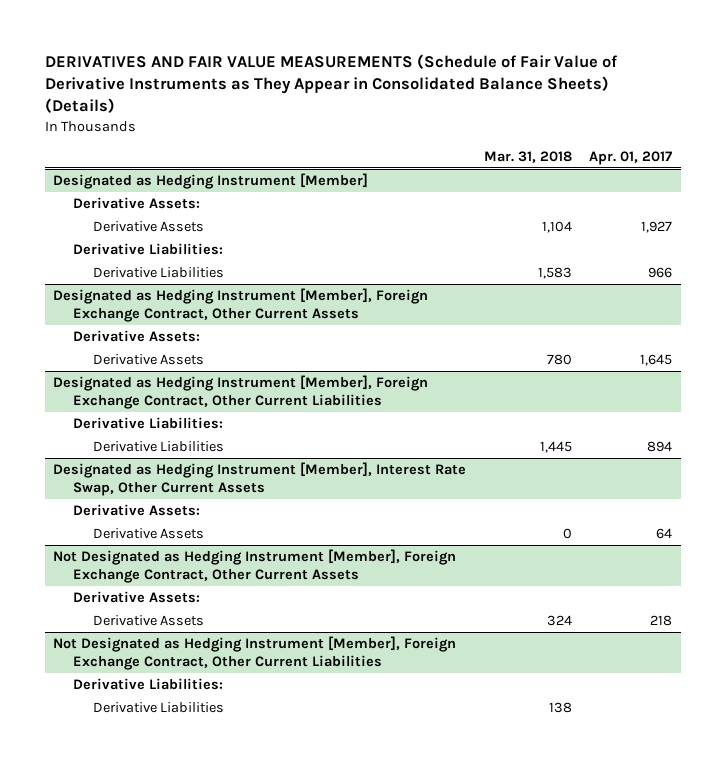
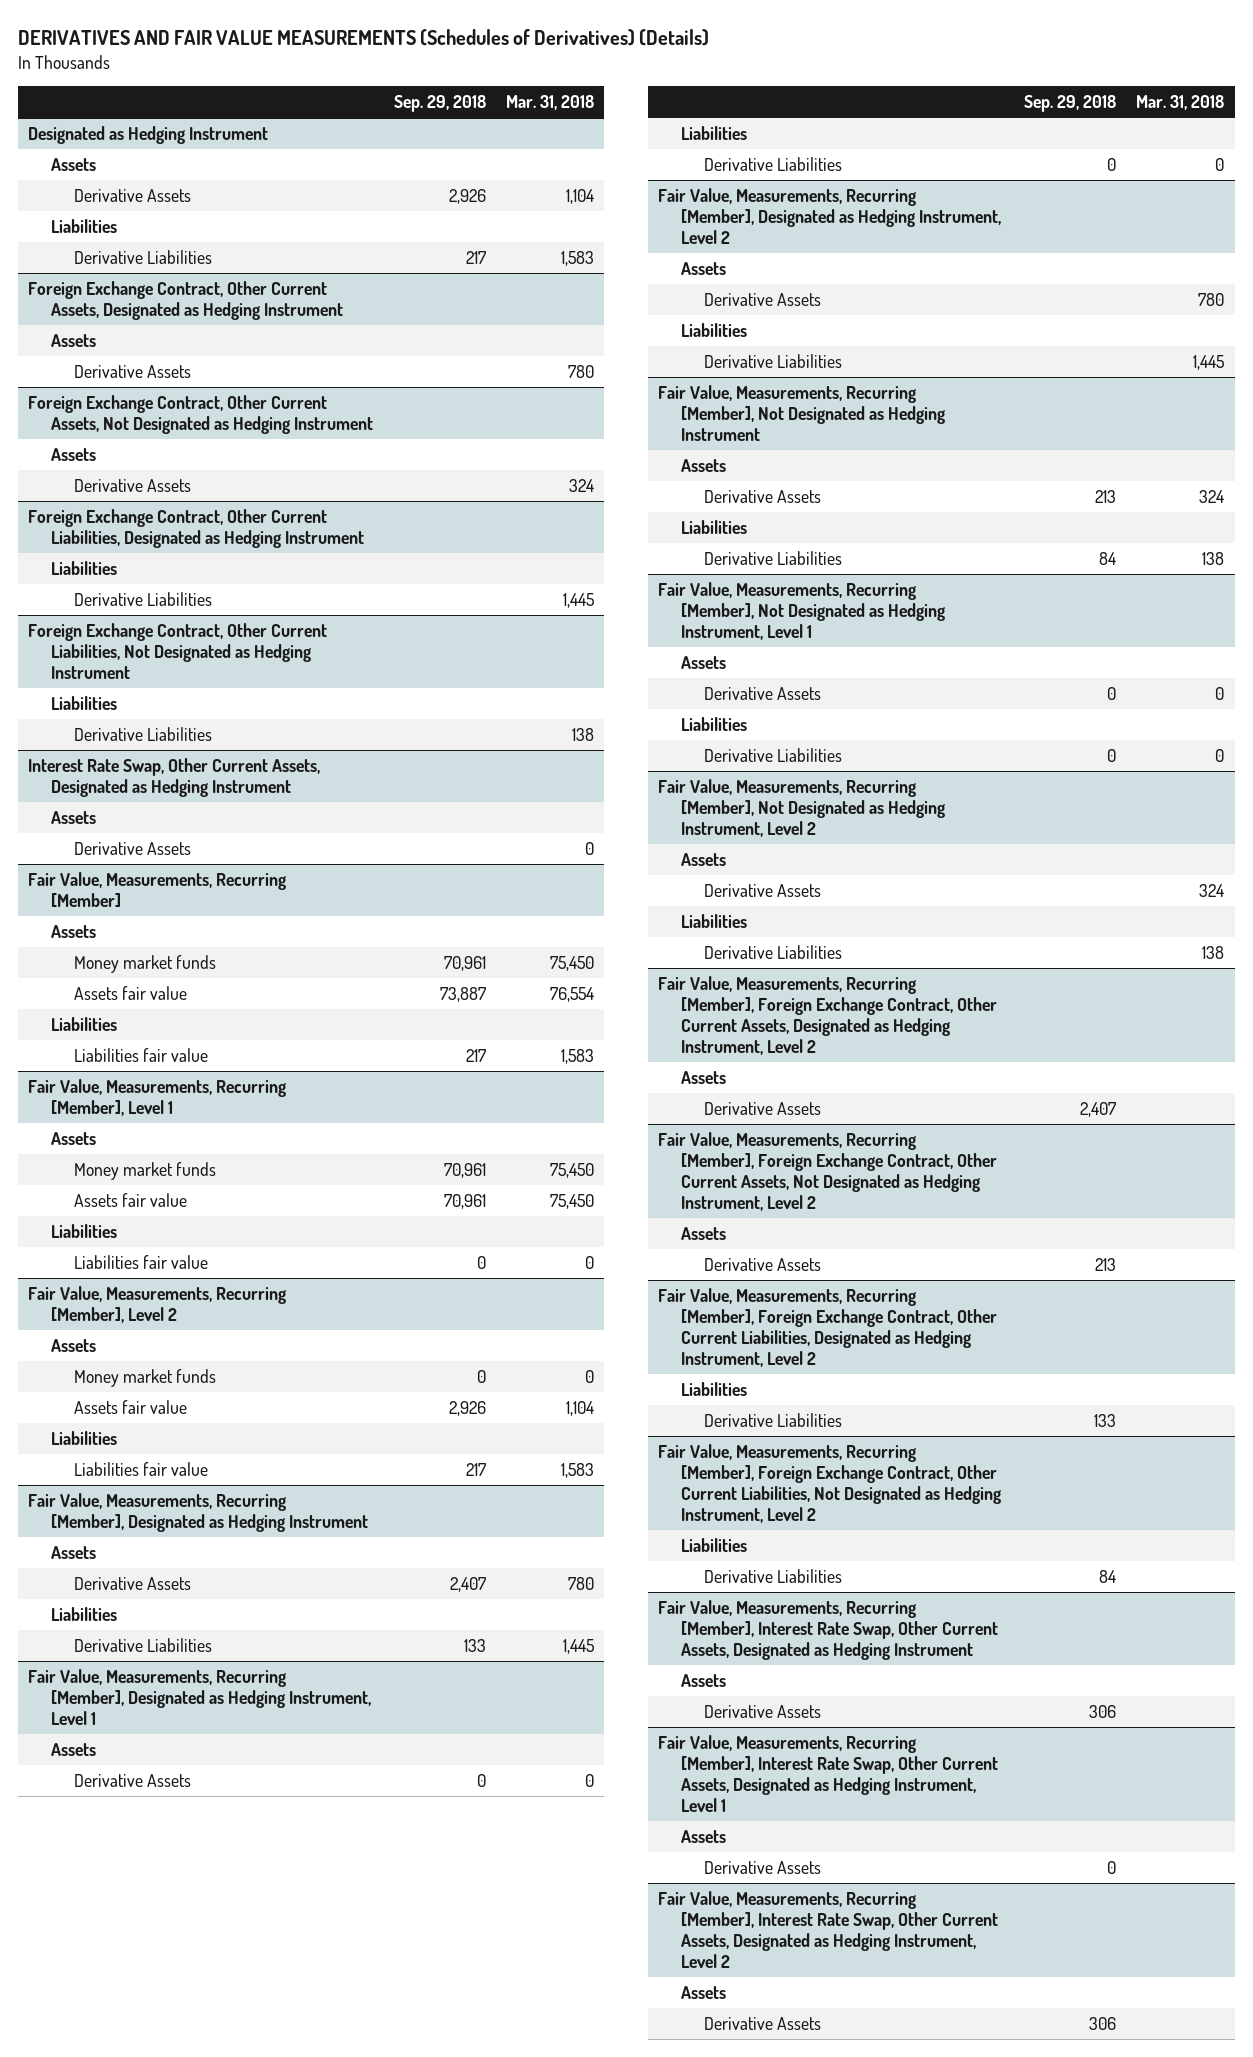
- DERIVATIVES AND FAIR VALUE MEASUREMENTS (Schedule of Fair Value of Derivative Instruments as They Appear in Consolidated Balance Sheets) (Details)
+ DERIVATIVES AND FAIR VALUE MEASUREMENTS (Schedules of Derivatives) (Details)
- | Mar. 31, 2018 | Apr. 01, 2017
+ | Sep. 29, 2018 | Mar. 31, 2018
- Designated as Hedging Instrument [Member]
- Derivative Assets:
+ Designated as Hedging Instrument
+ Assets
- Derivative Liabilities:
+ Liabilities
- Designated as Hedging Instrument [Member], Foreign Exchange Contract, Other Current Assets
- Derivative Assets:
+ Foreign Exchange Contract, Other Current Assets, Designated as Hedging Instrument
+ Assets
- Designated as Hedging Instrument [Member], Foreign Exchange Contract, Other Current Liabilities
- Derivative Liabilities:
+ Foreign Exchange Contract, Other Current Assets, Not Designated as Hedging Instrument
+ Assets
+ Derivative Assets | | 324
+ Foreign Exchange Contract, Other Current Liabilities, Designated as Hedging Instrument
+ Liabilities
- Designated as Hedging Instrument [Member], Interest Rate Swap, Other Current Assets
- Derivative Assets:
+ Foreign Exchange Contract, Other Current Liabilities, Not Designated as Hedging Instrument
+ Liabilities
+ Derivative Liabilities | | 138
+ Interest Rate Swap, Other Current Assets, Designated as Hedging Instrument
+ Assets
- Not Designated as Hedging Instrument [Member], Foreign Exchange Contract, Other Current Assets
- Derivative Assets:
+ Fair Value, Measurements, Recurring [Member]
+ Assets
+ Money market funds | 70,961 | 75,450
+ Assets fair value | 73,887 | 76,554
+ Liabilities
+ Liabilities fair value | 217 | 1,583
+ Fair Value, Measurements, Recurring [Member], Level 1
+ Assets
+ Money market funds | 70,961 | 75,450
+ Assets fair value | 70,961 | 75,450
+ Liabilities
+ Liabilities fair value | 0 | 0
+ Fair Value, Measurements, Recurring [Member], Level 2
+ Assets
+ Money market funds | 0 | 0
+ Assets fair value | 2,926 | 1,104
+ Liabilities
+ Liabilities fair value | 217 | 1,583
+ Fair Value, Measurements, Recurring [Member], Designated as Hedging Instrument
+ Assets
+ Derivative Assets | 2,407 | 780
+ Liabilities
+ Derivative Liabilities | 133 | 1,445
+ Fair Value, Measurements, Recurring [Member], Designated as Hedging Instrument, Level 1
+ Assets
+ Derivative Assets | 0 | 0
+ Liabilities
+ Derivative Liabilities | 0 | 0
+ Fair Value, Measurements, Recurring [Member], Designated as Hedging Instrument, Level 2
+ Assets
+ Derivative Assets | | 780
+ Liabilities
+ Derivative Liabilities | | 1,445
+ Fair Value, Measurements, Recurring [Member], Not Designated as Hedging Instrument
+ Assets
- Not Designated as Hedging Instrument [Member], Foreign Exchange Contract, Other Current Liabilities
- Derivative Liabilities:
+ Liabilities
+ Fair Value, Measurements, Recurring [Member], Not Designated as Hedging Instrument, Level 1
+ Assets
+ Derivative Assets | 0 | 0
+ Liabilities
+ Derivative Liabilities | 0 | 0
+ Fair Value, Measurements, Recurring [Member], Not Designated as Hedging Instrument, Level 2
+ Assets
+ Derivative Assets | | 324
+ Liabilities
+ Derivative Liabilities | | 138
+ Fair Value, Measurements, Recurring [Member], Foreign Exchange Contract, Other Current Assets, Designated as Hedging Instrument, Level 2
+ Assets
+ Derivative Assets | 2,407 |
+ Fair Value, Measurements, Recurring [Member], Foreign Exchange Contract, Other Current Assets, Not Designated as Hedging Instrument, Level 2
+ Assets
+ Derivative Assets | 213 |
+ Fair Value, Measurements, Recurring [Member], Foreign Exchange Contract, Other Current Liabilities, Designated as Hedging Instrument, Level 2
+ Liabilities
+ Derivative Liabilities | 133 |
+ Fair Value, Measurements, Recurring [Member], Foreign Exchange Contract, Other Current Liabilities, Not Designated as Hedging Instrument, Level 2
+ Liabilities
+ Derivative Liabilities | 84 |
+ Fair Value, Measurements, Recurring [Member], Interest Rate Swap, Other Current Assets, Designated as Hedging Instrument
+ Assets
+ Derivative Assets | 306 |
+ Fair Value, Measurements, Recurring [Member], Interest Rate Swap, Other Current Assets, Designated as Hedging Instrument, Level 1
+ Assets
+ Derivative Assets | 0 |
+ Fair Value, Measurements, Recurring [Member], Interest Rate Swap, Other Current Assets, Designated as Hedging Instrument, Level 2
+ Assets
+ Derivative Assets | 306 |

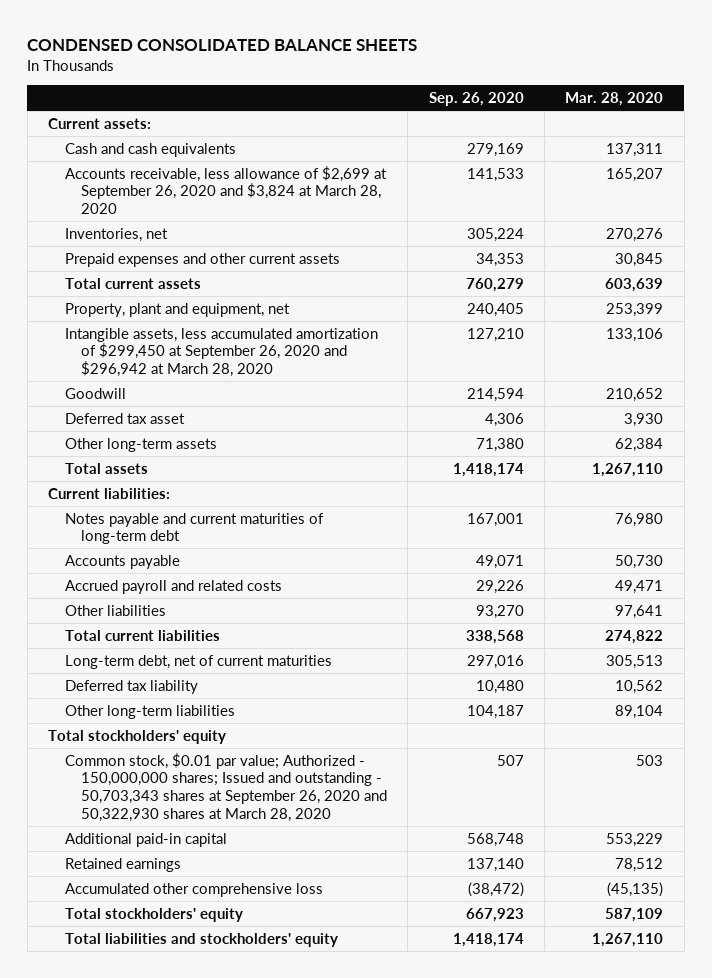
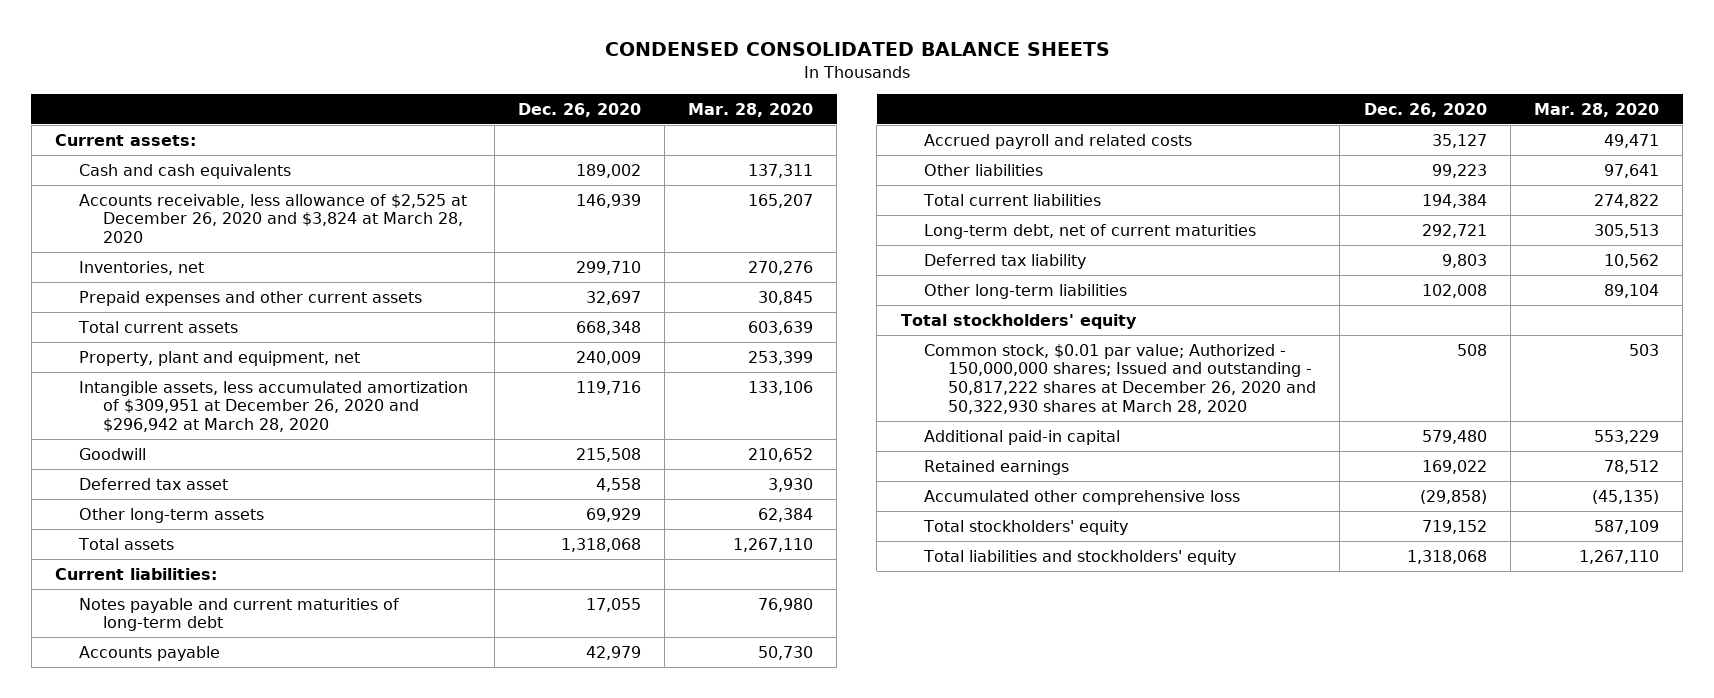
- | Sep. 26, 2020 | Mar. 28, 2020
+ | Dec. 26, 2020 | Mar. 28, 2020
- Accounts receivable, less allowance of $2,699 at September 26, 2020 and $3,824 at March 28, 2020 | 141,533 | 165,207
+ Accounts receivable, less allowance of $2,525 at December 26, 2020 and $3,824 at March 28, 2020 | 146,939 | 165,207
- Intangible assets, less accumulated amortization of $299,450 at September 26, 2020 and $296,942 at March 28, 2020 | 127,210 | 133,106
+ Intangible assets, less accumulated amortization of $309,951 at December 26, 2020 and $296,942 at March 28, 2020 | 119,716 | 133,106
- Common stock, $0.01 par value; Authorized - 150,000,000 shares; Issued and outstanding - 50,703,343 shares at September 26, 2020 and 50,322,930 shares at March 28, 2020 | 507 | 503
+ Common stock, $0.01 par value; Authorized - 150,000,000 shares; Issued and outstanding - 50,817,222 shares at December 26, 2020 and 50,322,930 shares at March 28, 2020 | 508 | 503

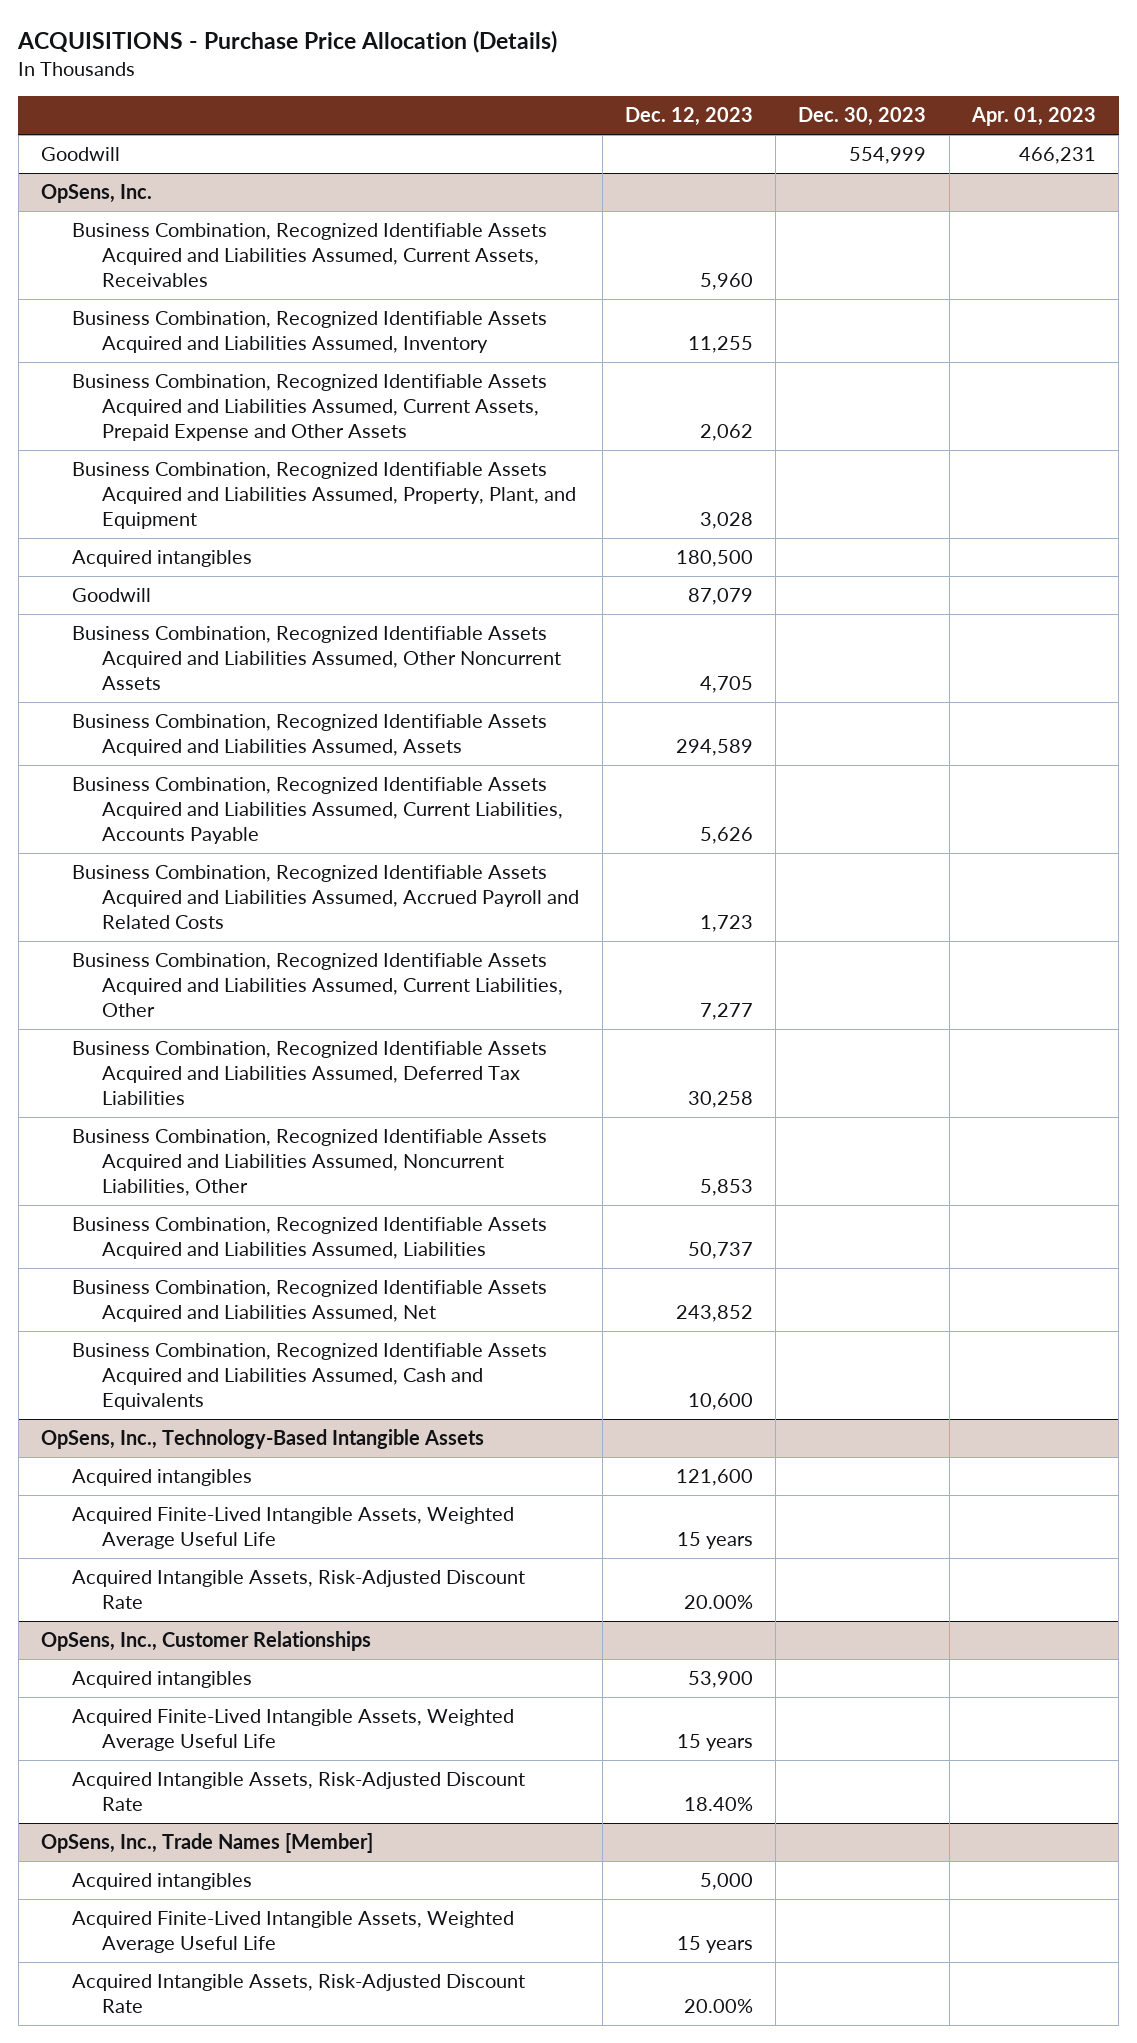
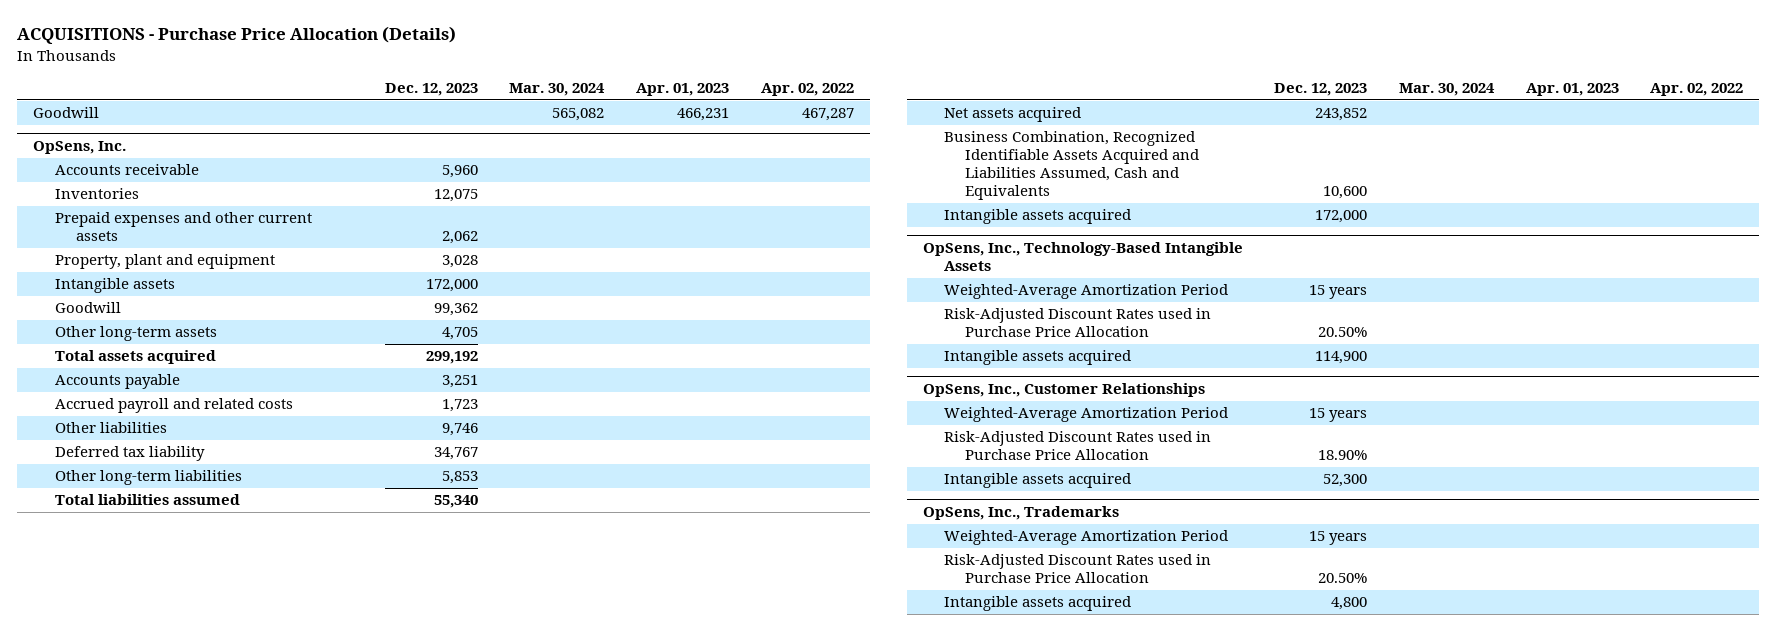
- | Dec. 12, 2023 | Dec. 30, 2023 | Apr. 01, 2023
+ | Dec. 12, 2023 | Mar. 30, 2024 | Apr. 01, 2023 | Apr. 02, 2022
@ OpSens, Inc.
- Business Combination, Recognized Identifiable Assets Acquired and Liabilities Assumed, Current Assets, Receivables | 5,960 | |
- Business Combination, Recognized Identifiable Assets Acquired and Liabilities Assumed, Inventory | 11,255 | |
- Business Combination, Recognized Identifiable Assets Acquired and Liabilities Assumed, Current Assets, Prepaid Expense and Other Assets | 2,062 | |
- Business Combination, Recognized Identifiable Assets Acquired and Liabilities Assumed, Property, Plant, and Equipment | 3,028 | |
- Acquired intangibles | 180,500 | |
- Goodwill | 87,079 | |
- Business Combination, Recognized Identifiable Assets Acquired and Liabilities Assumed, Other Noncurrent Assets | 4,705 | |
- Business Combination, Recognized Identifiable Assets Acquired and Liabilities Assumed, Assets | 294,589 | |
- Business Combination, Recognized Identifiable Assets Acquired and Liabilities Assumed, Current Liabilities, Accounts Payable | 5,626 | |
- Business Combination, Recognized Identifiable Assets Acquired and Liabilities Assumed, Accrued Payroll and Related Costs | 1,723 | |
- Business Combination, Recognized Identifiable Assets Acquired and Liabilities Assumed, Current Liabilities, Other | 7,277 | |
- Business Combination, Recognized Identifiable Assets Acquired and Liabilities Assumed, Deferred Tax Liabilities | 30,258 | |
- Business Combination, Recognized Identifiable Assets Acquired and Liabilities Assumed, Noncurrent Liabilities, Other | 5,853 | |
- Business Combination, Recognized Identifiable Assets Acquired and Liabilities Assumed, Liabilities | 50,737 | |
- Business Combination, Recognized Identifiable Assets Acquired and Liabilities Assumed, Net | 243,852 | |
+ Accounts receivable | 5,960 | | |
+ Inventories | 12,075 | | |
+ Prepaid expenses and other current assets | 2,062 | | |
+ Property, plant and equipment | 3,028 | | |
+ Intangible assets | 172,000 | | |
+ Goodwill | 99,362 | | |
+ Other long-term assets | 4,705 | | |
+ Total assets acquired | 299,192 | | |
+ Accounts payable | 3,251 | | |
+ Accrued payroll and related costs | 1,723 | | |
+ Other liabilities | 9,746 | | |
+ Deferred tax liability | 34,767 | | |
+ Other long-term liabilities | 5,853 | | |
+ Total liabilities assumed | 55,340 | | |
+ Net assets acquired | 243,852 | | |
+ Intangible assets acquired | 172,000 | | |
@ OpSens, Inc., Technology-Based Intangible Assets
- Acquired intangibles | 121,600 | |
- Acquired Finite-Lived Intangible Assets, Weighted Average Useful Life | 15 years | |
- Acquired Intangible Assets, Risk-Adjusted Discount Rate | 20.00% | |
+ Weighted-Average Amortization Period | 15 years | | |
+ Risk-Adjusted Discount Rates used in Purchase Price Allocation | 20.50% | | |
+ Intangible assets acquired | 114,900 | | |
@ OpSens, Inc., Customer Relationships
- Acquired intangibles | 53,900 | |
- Acquired Finite-Lived Intangible Assets, Weighted Average Useful Life | 15 years | |
- Acquired Intangible Assets, Risk-Adjusted Discount Rate | 18.40% | |
- OpSens, Inc., Trade Names [Member]
- Acquired intangibles | 5,000 | |
- Acquired Finite-Lived Intangible Assets, Weighted Average Useful Life | 15 years | |
- Acquired Intangible Assets, Risk-Adjusted Discount Rate | 20.00% | |
@ OpSens, Inc., Customer Relationships
+ Weighted-Average Amortization Period | 15 years | | |
+ Risk-Adjusted Discount Rates used in Purchase Price Allocation | 18.90% | | |
+ Intangible assets acquired | 52,300 | | |
+ OpSens, Inc., Trademarks
+ Weighted-Average Amortization Period | 15 years | | |
+ Risk-Adjusted Discount Rates used in Purchase Price Allocation | 20.50% | | |
+ Intangible assets acquired | 4,800 | | |

